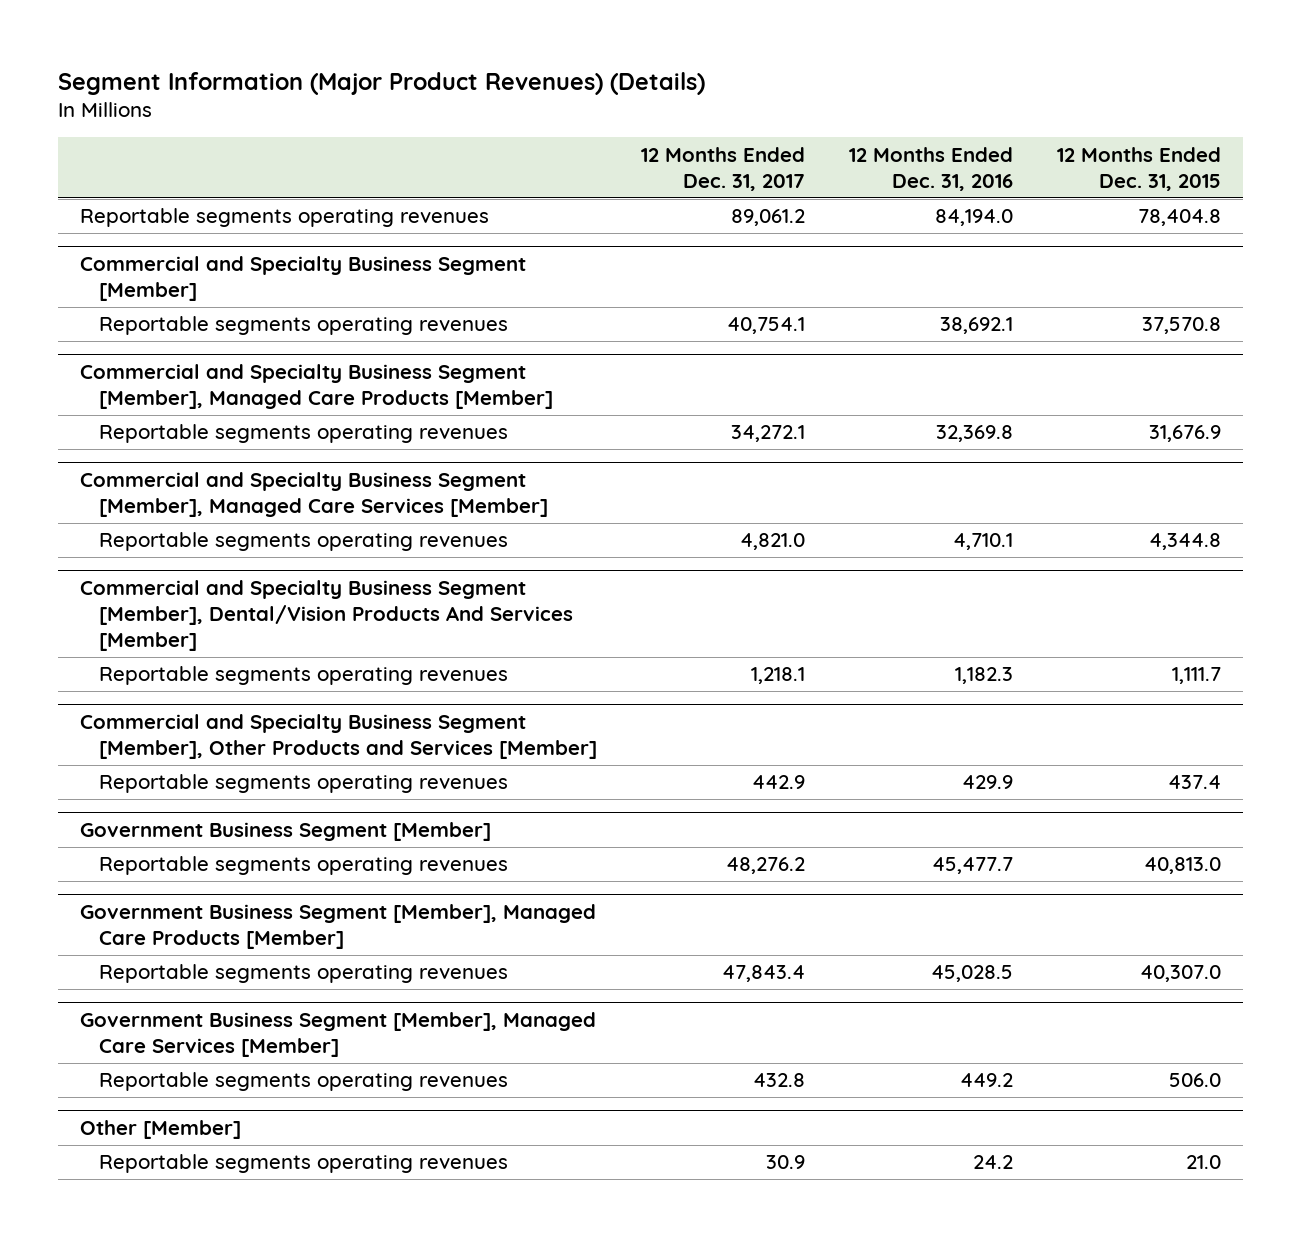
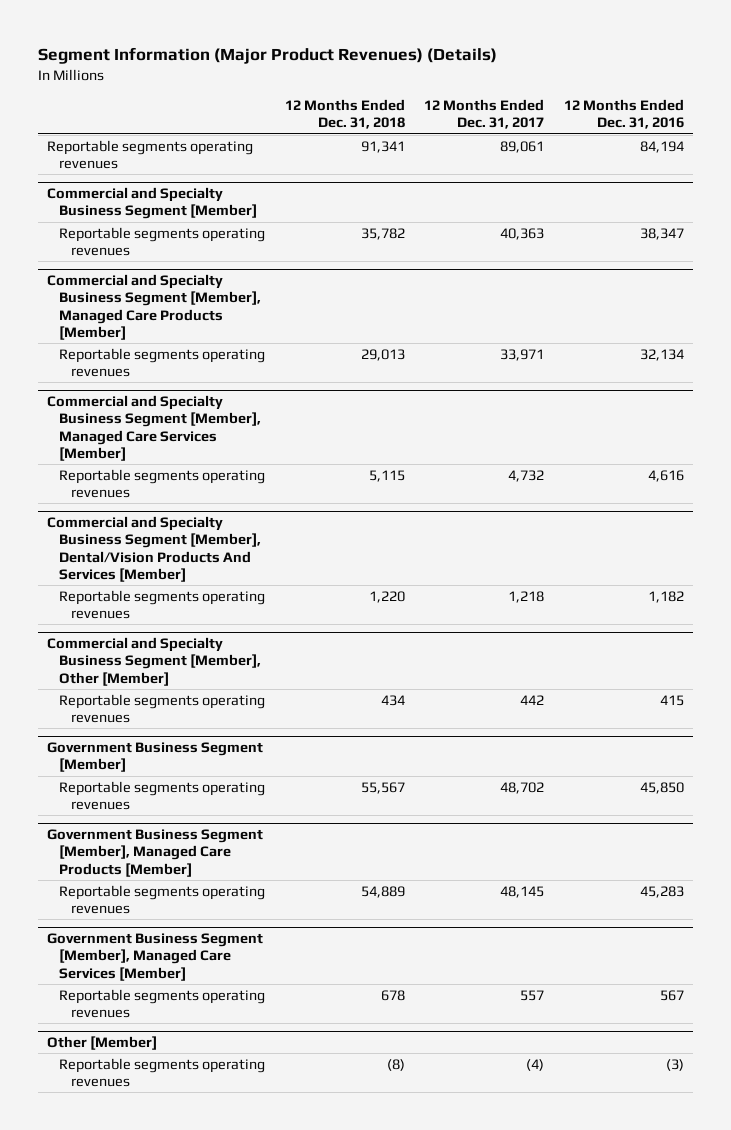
- | 12 Months Ended Dec. 31, 2017 | 12 Months Ended Dec. 31, 2016 | 12 Months Ended Dec. 31, 2015
+ | 12 Months Ended Dec. 31, 2018 | 12 Months Ended Dec. 31, 2017 | 12 Months Ended Dec. 31, 2016
- Reportable segments operating revenues | 89,061.2 | 84,194.0 | 78,404.8
+ Reportable segments operating revenues | 91,341 | 89,061 | 84,194
@ Commercial and Specialty Business Segment [Member]
- Reportable segments operating revenues | 40,754.1 | 38,692.1 | 37,570.8
+ Reportable segments operating revenues | 35,782 | 40,363 | 38,347
@ Commercial and Specialty Business Segment [Member], Managed Care Products [Member]
- Reportable segments operating revenues | 34,272.1 | 32,369.8 | 31,676.9
+ Reportable segments operating revenues | 29,013 | 33,971 | 32,134
@ Commercial and Specialty Business Segment [Member], Managed Care Services [Member]
- Reportable segments operating revenues | 4,821.0 | 4,710.1 | 4,344.8
+ Reportable segments operating revenues | 5,115 | 4,732 | 4,616
@ Commercial and Specialty Business Segment [Member], Dental/Vision Products And Services [Member]
- Reportable segments operating revenues | 1,218.1 | 1,182.3 | 1,111.7
- Commercial and Specialty Business Segment [Member], Other Products and Services [Member]
- Reportable segments operating revenues | 442.9 | 429.9 | 437.4
@ Commercial and Specialty Business Segment [Member], Dental/Vision Products And Services [Member]
+ Reportable segments operating revenues | 1,220 | 1,218 | 1,182
+ Commercial and Specialty Business Segment [Member], Other [Member]
+ Reportable segments operating revenues | 434 | 442 | 415
@ Government Business Segment [Member]
- Reportable segments operating revenues | 48,276.2 | 45,477.7 | 40,813.0
+ Reportable segments operating revenues | 55,567 | 48,702 | 45,850
@ Government Business Segment [Member], Managed Care Products [Member]
- Reportable segments operating revenues | 47,843.4 | 45,028.5 | 40,307.0
+ Reportable segments operating revenues | 54,889 | 48,145 | 45,283
@ Government Business Segment [Member], Managed Care Services [Member]
- Reportable segments operating revenues | 432.8 | 449.2 | 506.0
+ Reportable segments operating revenues | 678 | 557 | 567
@ Other [Member]
- Reportable segments operating revenues | 30.9 | 24.2 | 21.0
+ Reportable segments operating revenues | (8) | (4) | (3)

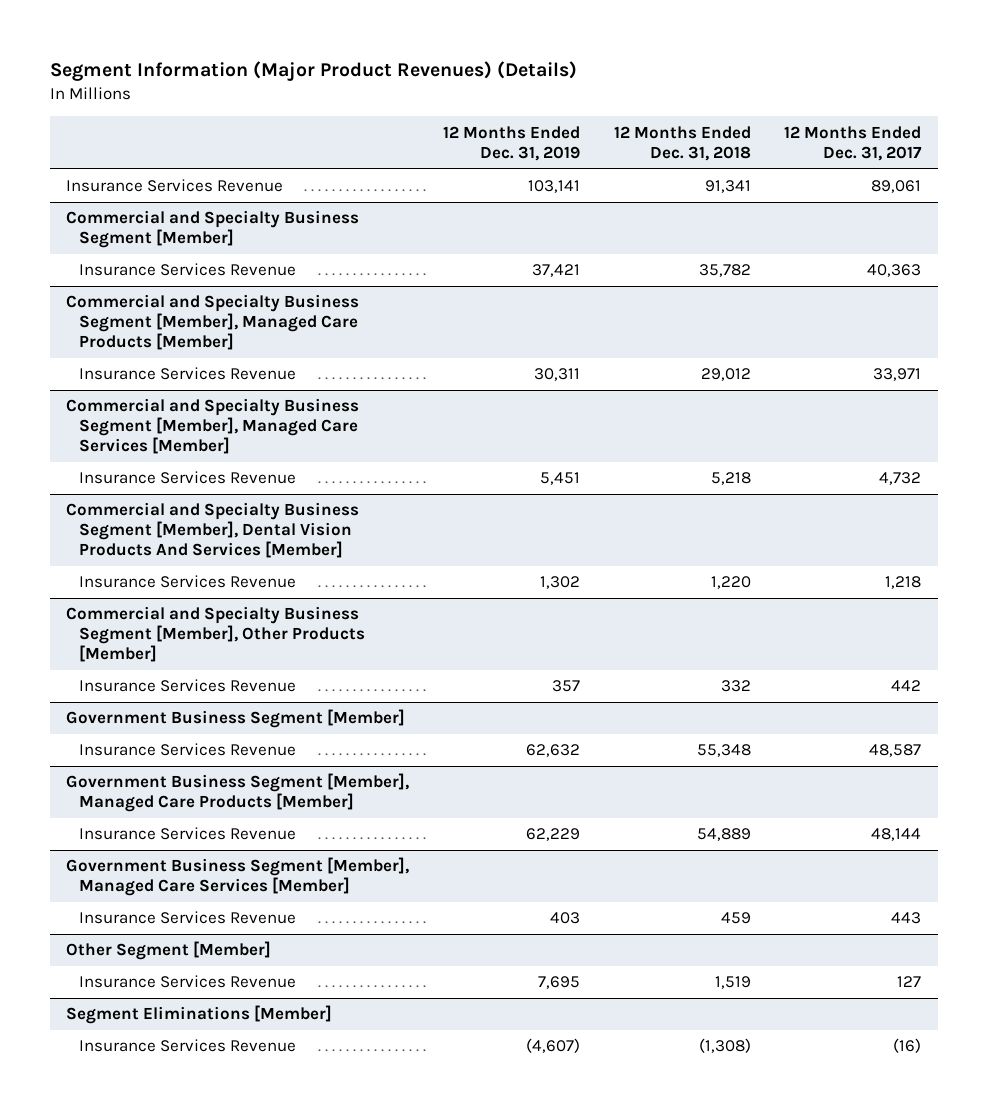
- | 12 Months Ended Dec. 31, 2018 | 12 Months Ended Dec. 31, 2017 | 12 Months Ended Dec. 31, 2016
+ | 12 Months Ended Dec. 31, 2019 | 12 Months Ended Dec. 31, 2018 | 12 Months Ended Dec. 31, 2017
- Reportable segments operating revenues | 91,341 | 89,061 | 84,194
+ Insurance Services Revenue | 103,141 | 91,341 | 89,061
@ Commercial and Specialty Business Segment [Member]
- Reportable segments operating revenues | 35,782 | 40,363 | 38,347
+ Insurance Services Revenue | 37,421 | 35,782 | 40,363
@ Commercial and Specialty Business Segment [Member], Managed Care Products [Member]
- Reportable segments operating revenues | 29,013 | 33,971 | 32,134
+ Insurance Services Revenue | 30,311 | 29,012 | 33,971
@ Commercial and Specialty Business Segment [Member], Managed Care Services [Member]
- Reportable segments operating revenues | 5,115 | 4,732 | 4,616
- Commercial and Specialty Business Segment [Member], Dental/Vision Products And Services [Member]
- Reportable segments operating revenues | 1,220 | 1,218 | 1,182
- Commercial and Specialty Business Segment [Member], Other [Member]
- Reportable segments operating revenues | 434 | 442 | 415
@ Commercial and Specialty Business Segment [Member], Managed Care Services [Member]
+ Insurance Services Revenue | 5,451 | 5,218 | 4,732
+ Commercial and Specialty Business Segment [Member], Dental Vision Products And Services [Member]
+ Insurance Services Revenue | 1,302 | 1,220 | 1,218
+ Commercial and Specialty Business Segment [Member], Other Products [Member]
+ Insurance Services Revenue | 357 | 332 | 442
@ Government Business Segment [Member]
- Reportable segments operating revenues | 55,567 | 48,702 | 45,850
+ Insurance Services Revenue | 62,632 | 55,348 | 48,587
@ Government Business Segment [Member], Managed Care Products [Member]
- Reportable segments operating revenues | 54,889 | 48,145 | 45,283
+ Insurance Services Revenue | 62,229 | 54,889 | 48,144
@ Government Business Segment [Member], Managed Care Services [Member]
- Reportable segments operating revenues | 678 | 557 | 567
- Other [Member]
- Reportable segments operating revenues | (8) | (4) | (3)
@ Government Business Segment [Member], Managed Care Services [Member]
+ Insurance Services Revenue | 403 | 459 | 443
+ Other Segment [Member]
+ Insurance Services Revenue | 7,695 | 1,519 | 127
+ Segment Eliminations [Member]
+ Insurance Services Revenue | (4,607) | (1,308) | (16)

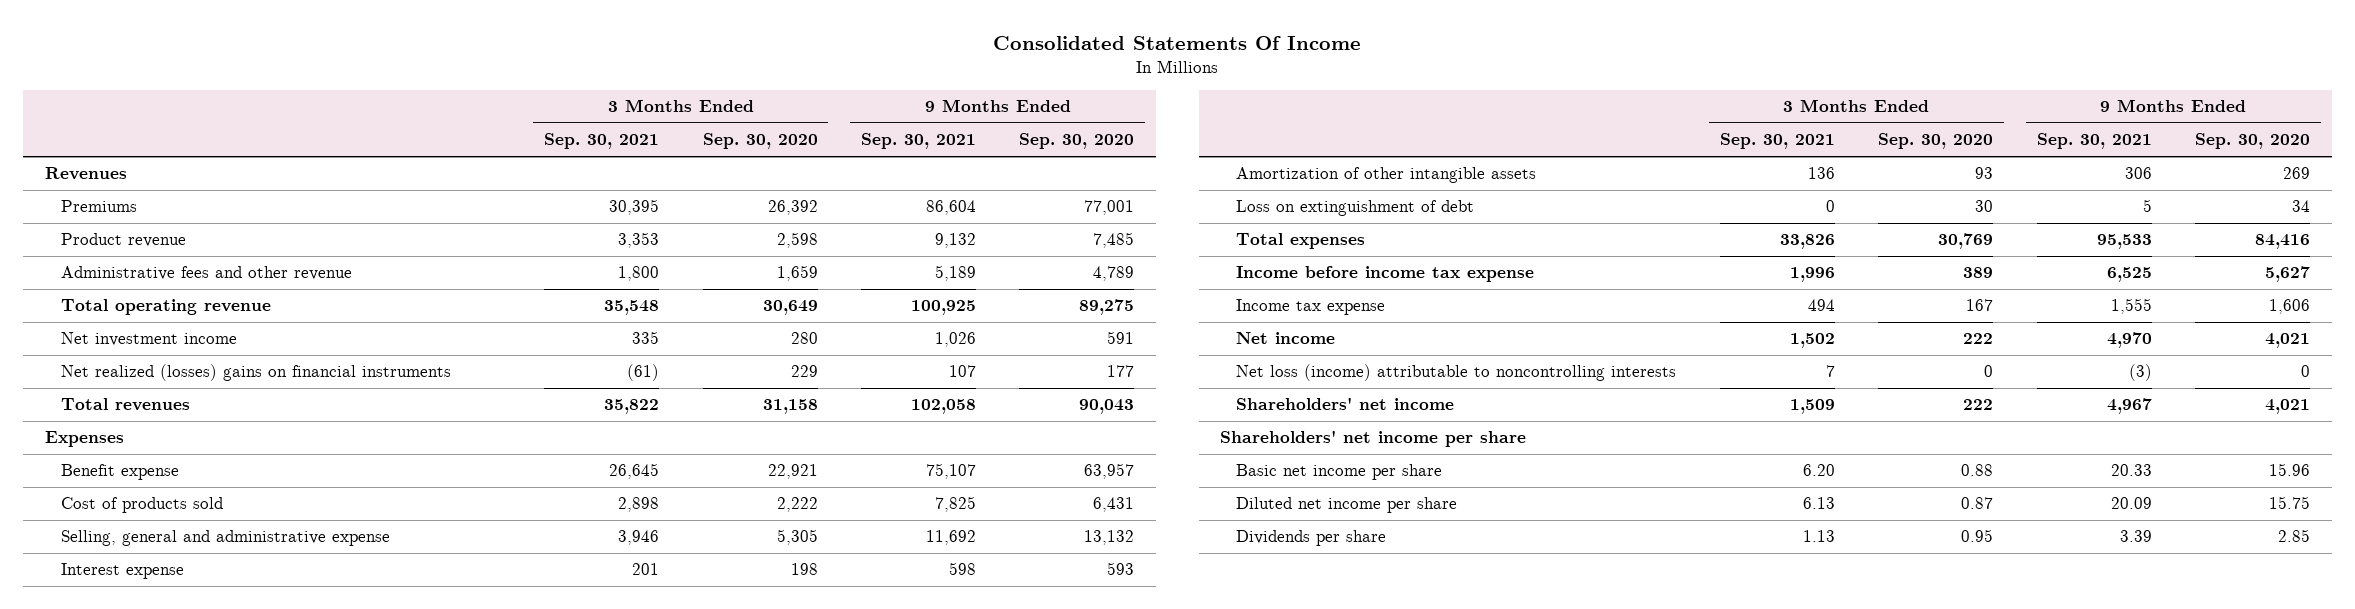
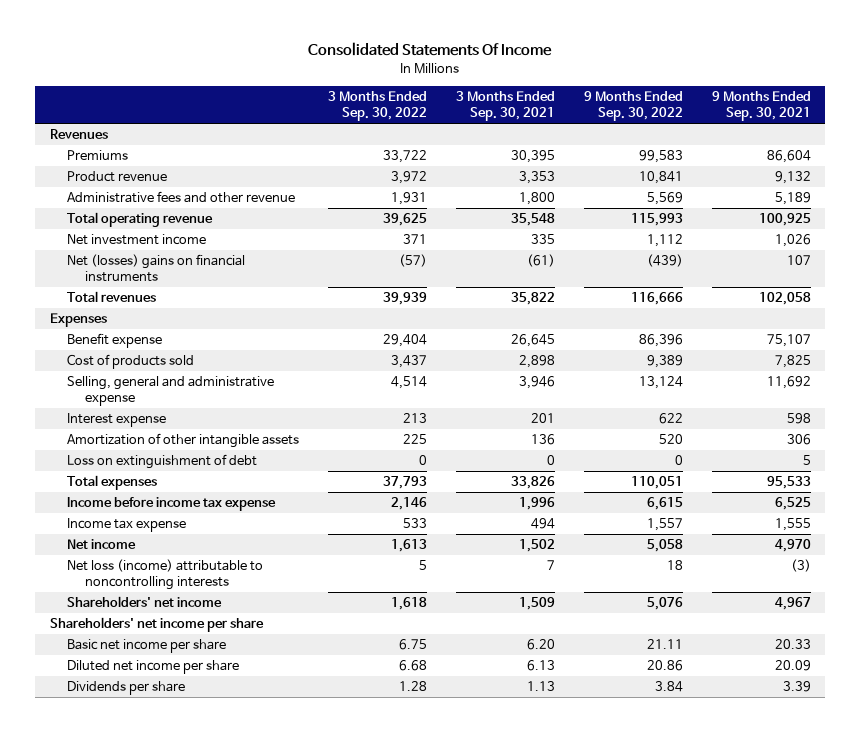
- | 3 Months Ended Sep. 30, 2021 | 3 Months Ended Sep. 30, 2020 | 9 Months Ended Sep. 30, 2021 | 9 Months Ended Sep. 30, 2020
+ | 3 Months Ended Sep. 30, 2022 | 3 Months Ended Sep. 30, 2021 | 9 Months Ended Sep. 30, 2022 | 9 Months Ended Sep. 30, 2021
- Net realized (losses) gains on financial instruments | (61) | 229 | 107 | 177
+ Net (losses) gains on financial instruments | (57) | (61) | (439) | 107

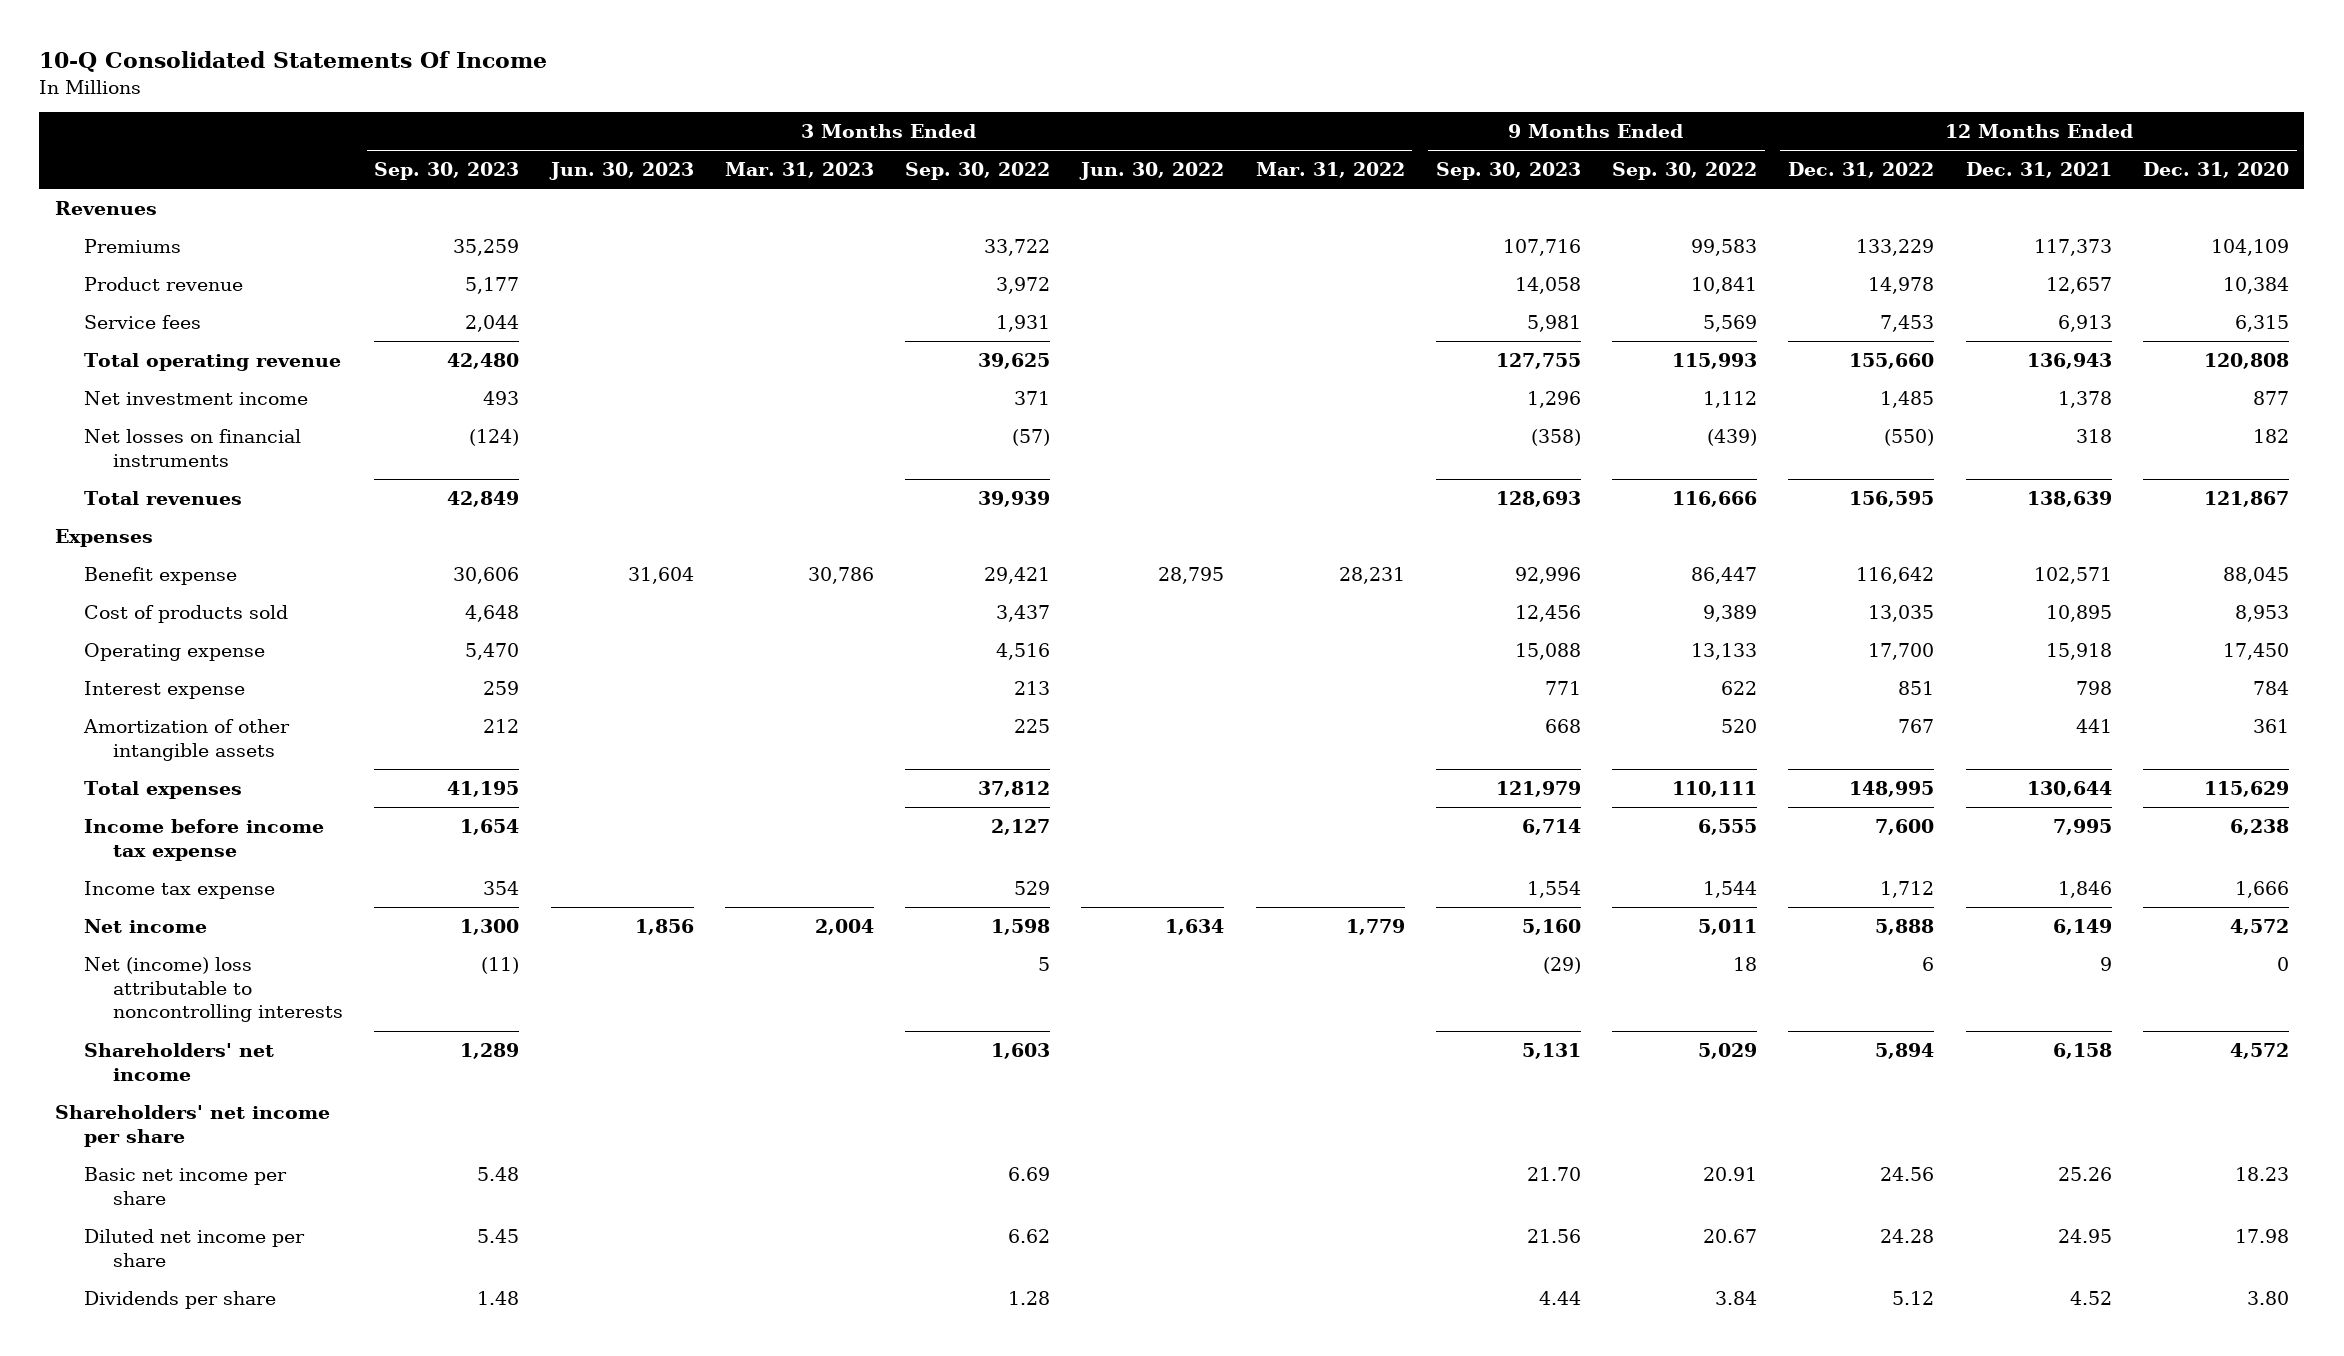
- Consolidated Statements Of Income
+ 10-Q Consolidated Statements Of Income
- | 3 Months Ended Sep. 30, 2022 | 3 Months Ended Sep. 30, 2021 | 9 Months Ended Sep. 30, 2022 | 9 Months Ended Sep. 30, 2021
+ | 3 Months Ended Sep. 30, 2023 | 3 Months Ended Jun. 30, 2023 | 3 Months Ended Mar. 31, 2023 | 3 Months Ended Sep. 30, 2022 | 3 Months Ended Jun. 30, 2022 | 3 Months Ended Mar. 31, 2022 | 9 Months Ended Sep. 30, 2023 | 9 Months Ended Sep. 30, 2022 | 12 Months Ended Dec. 31, 2022 | 12 Months Ended Dec. 31, 2021 | 12 Months Ended Dec. 31, 2020
- Administrative fees and other revenue | 1,931 | 1,800 | 5,569 | 5,189
+ Service fees | 2,044 | | | 1,931 | | | 5,981 | 5,569 | 7,453 | 6,913 | 6,315
- Net (losses) gains on financial instruments | (57) | (61) | (439) | 107
+ Net losses on financial instruments | (124) | | | (57) | | | (358) | (439) | (550) | 318 | 182
- Benefit expense | 29,404 | 26,645 | 86,396 | 75,107
+ Benefit expense | 30,606 | 31,604 | 30,786 | 29,421 | 28,795 | 28,231 | 92,996 | 86,447 | 116,642 | 102,571 | 88,045
- Selling, general and administrative expense | 4,514 | 3,946 | 13,124 | 11,692
+ Operating expense | 5,470 | | | 4,516 | | | 15,088 | 13,133 | 17,700 | 15,918 | 17,450
- Loss on extinguishment of debt | 0 | 0 | 0 | 5
- Total expenses | 37,793 | 33,826 | 110,051 | 95,533
- Income before income tax expense | 2,146 | 1,996 | 6,615 | 6,525
- Income tax expense | 533 | 494 | 1,557 | 1,555
- Net income | 1,613 | 1,502 | 5,058 | 4,970
- Net loss (income) attributable to noncontrolling interests | 5 | 7 | 18 | (3)
- Shareholders' net income | 1,618 | 1,509 | 5,076 | 4,967
+ Total expenses | 41,195 | | | 37,812 | | | 121,979 | 110,111 | 148,995 | 130,644 | 115,629
+ Income before income tax expense | 1,654 | | | 2,127 | | | 6,714 | 6,555 | 7,600 | 7,995 | 6,238
+ Income tax expense | 354 | | | 529 | | | 1,554 | 1,544 | 1,712 | 1,846 | 1,666
+ Net income | 1,300 | 1,856 | 2,004 | 1,598 | 1,634 | 1,779 | 5,160 | 5,011 | 5,888 | 6,149 | 4,572
+ Net (income) loss attributable to noncontrolling interests | (11) | | | 5 | | | (29) | 18 | 6 | 9 | 0
+ Shareholders' net income | 1,289 | | | 1,603 | | | 5,131 | 5,029 | 5,894 | 6,158 | 4,572
- Basic net income per share | 6.75 | 6.20 | 21.11 | 20.33
- Diluted net income per share | 6.68 | 6.13 | 20.86 | 20.09
+ Basic net income per share | 5.48 | | | 6.69 | | | 21.70 | 20.91 | 24.56 | 25.26 | 18.23
+ Diluted net income per share | 5.45 | | | 6.62 | | | 21.56 | 20.67 | 24.28 | 24.95 | 17.98

